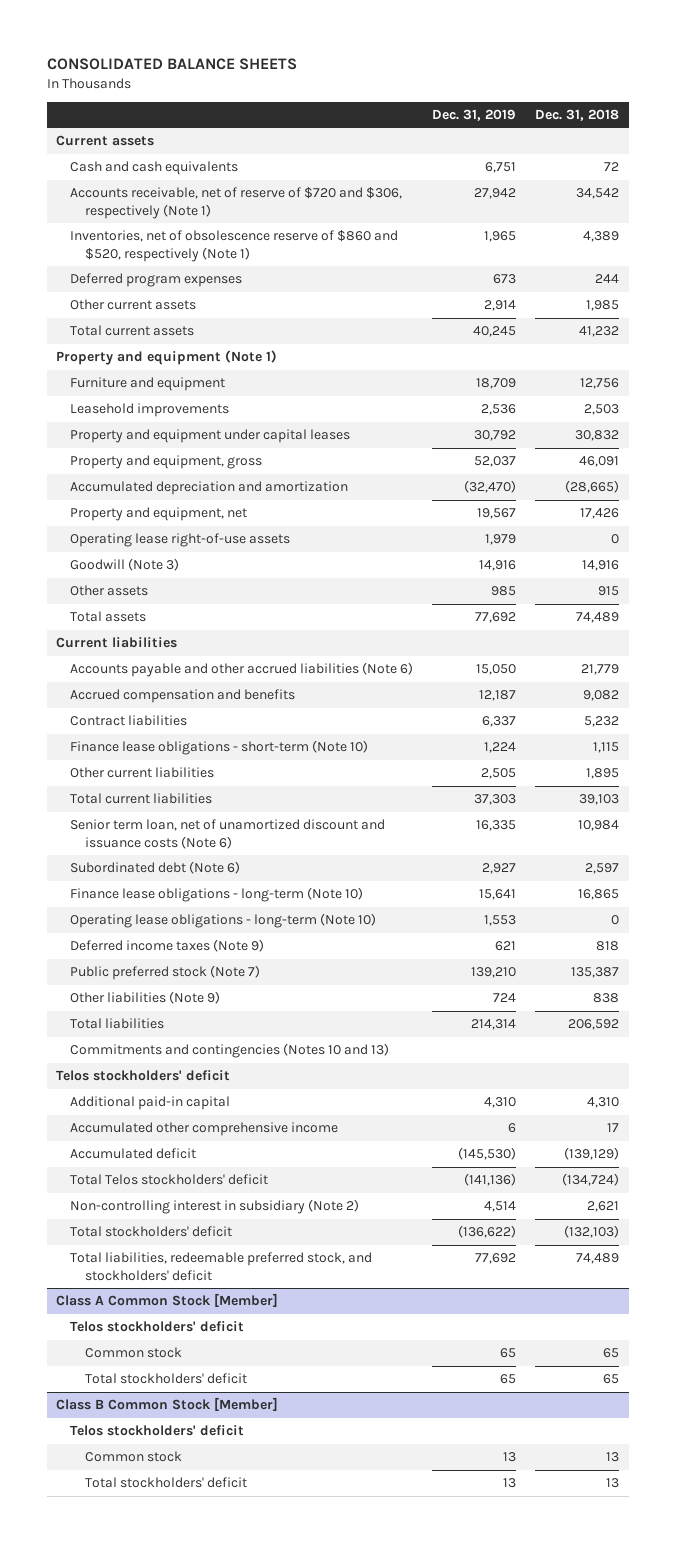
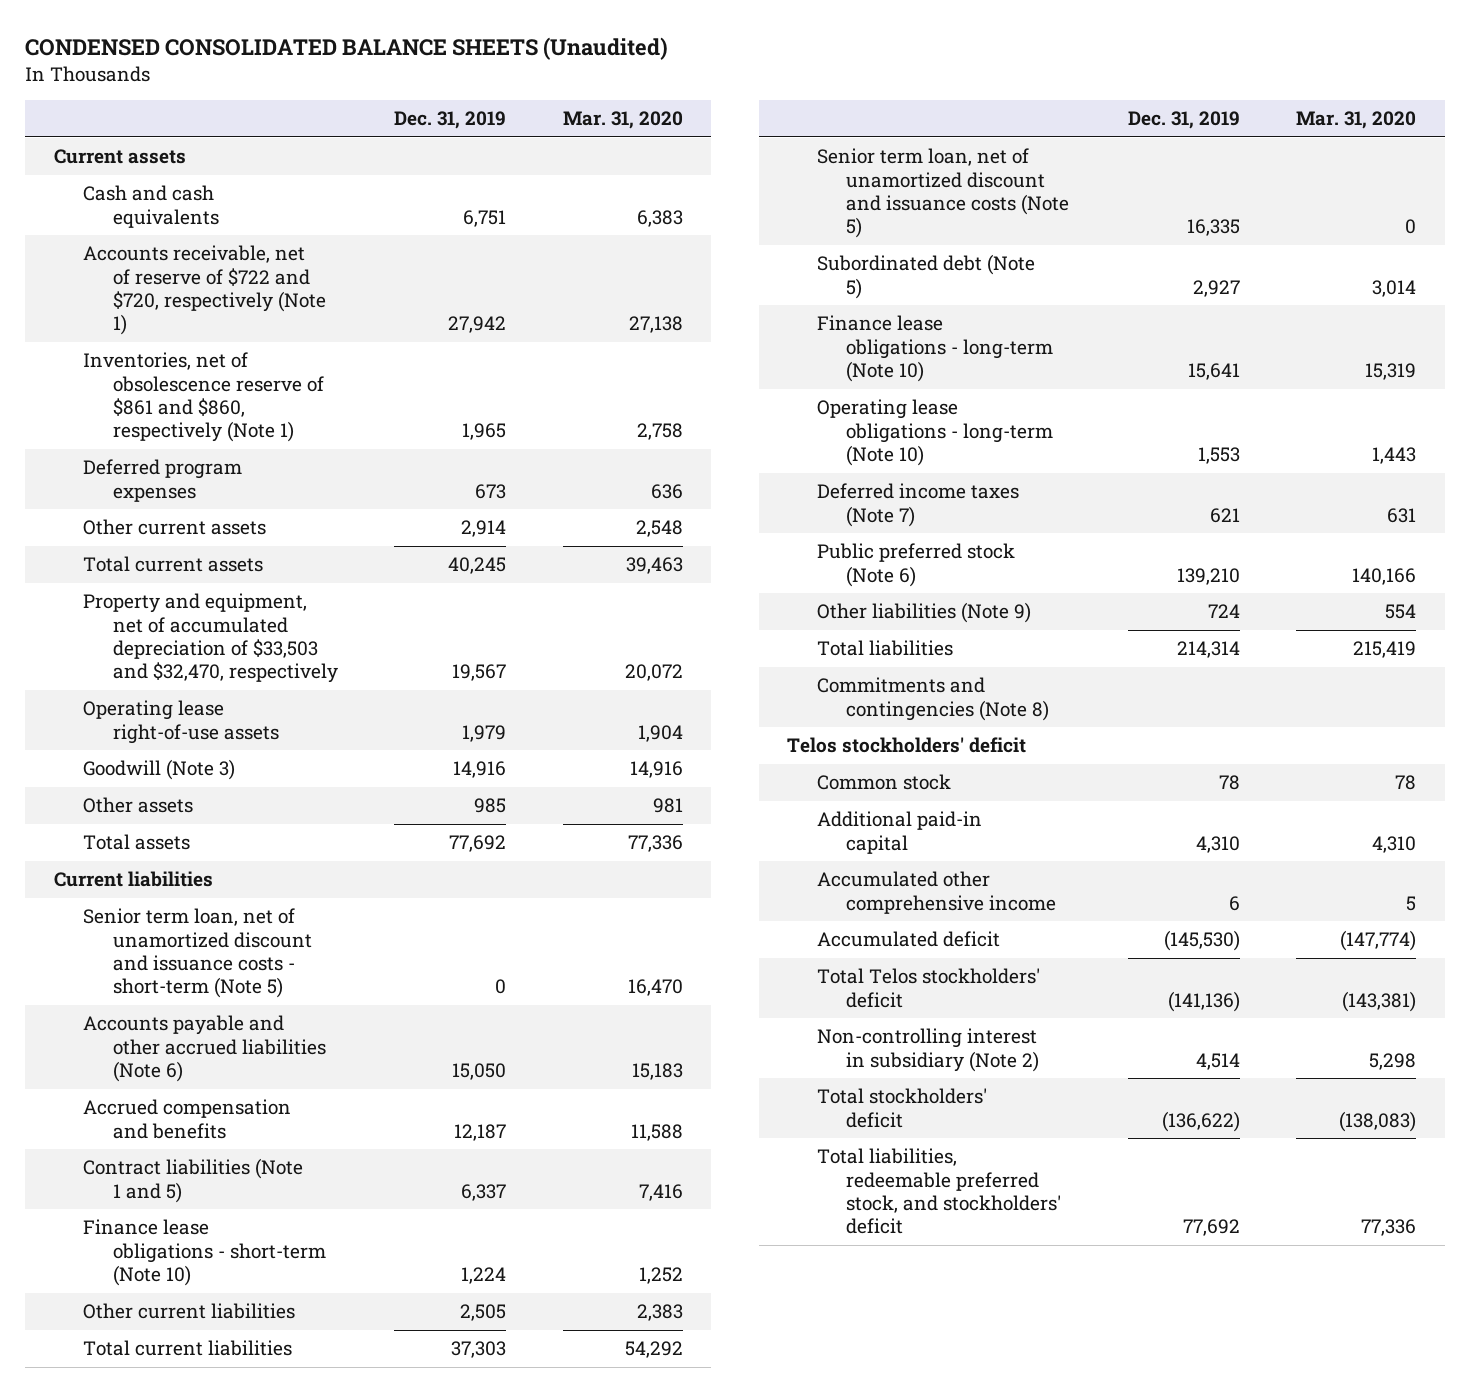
- CONSOLIDATED BALANCE SHEETS
+ CONDENSED CONSOLIDATED BALANCE SHEETS (Unaudited)
- | Dec. 31, 2019 | Dec. 31, 2018
+ | Dec. 31, 2019 | Mar. 31, 2020
- Accounts receivable, net of reserve of $720 and $306, respectively (Note 1) | 27,942 | 34,542
- Inventories, net of obsolescence reserve of $860 and $520, respectively (Note 1) | 1,965 | 4,389
+ Accounts receivable, net of reserve of $722 and $720, respectively (Note 1) | 27,942 | 27,138
+ Inventories, net of obsolescence reserve of $861 and $860, respectively (Note 1) | 1,965 | 2,758
- Property and equipment (Note 1)
- Furniture and equipment | 18,709 | 12,756
- Leasehold improvements | 2,536 | 2,503
- Property and equipment under capital leases | 30,792 | 30,832
- Property and equipment, gross | 52,037 | 46,091
- Accumulated depreciation and amortization | (32,470) | (28,665)
- Property and equipment, net | 19,567 | 17,426
+ Property and equipment, net of accumulated depreciation of $33,503 and $32,470, respectively | 19,567 | 20,072
+ Senior term loan, net of unamortized discount and issuance costs - short-term (Note 5) | 0 | 16,470
- Contract liabilities | 6,337 | 5,232
+ Contract liabilities (Note 1 and 5) | 6,337 | 7,416
- Senior term loan, net of unamortized discount and issuance costs (Note 6) | 16,335 | 10,984
- Subordinated debt (Note 6) | 2,927 | 2,597
+ Senior term loan, net of unamortized discount and issuance costs (Note 5) | 16,335 | 0
+ Subordinated debt (Note 5) | 2,927 | 3,014
- Deferred income taxes (Note 9) | 621 | 818
- Public preferred stock (Note 7) | 139,210 | 135,387
+ Deferred income taxes (Note 7) | 621 | 631
+ Public preferred stock (Note 6) | 139,210 | 140,166
- Commitments and contingencies (Notes 10 and 13)
+ Commitments and contingencies (Note 8)
+ Common stock | 78 | 78
- Class A Common Stock [Member]
- Telos stockholders' deficit
- Common stock | 65 | 65
- Total stockholders' deficit | 65 | 65
- Class B Common Stock [Member]
- Telos stockholders' deficit
- Common stock | 13 | 13
- Total stockholders' deficit | 13 | 13

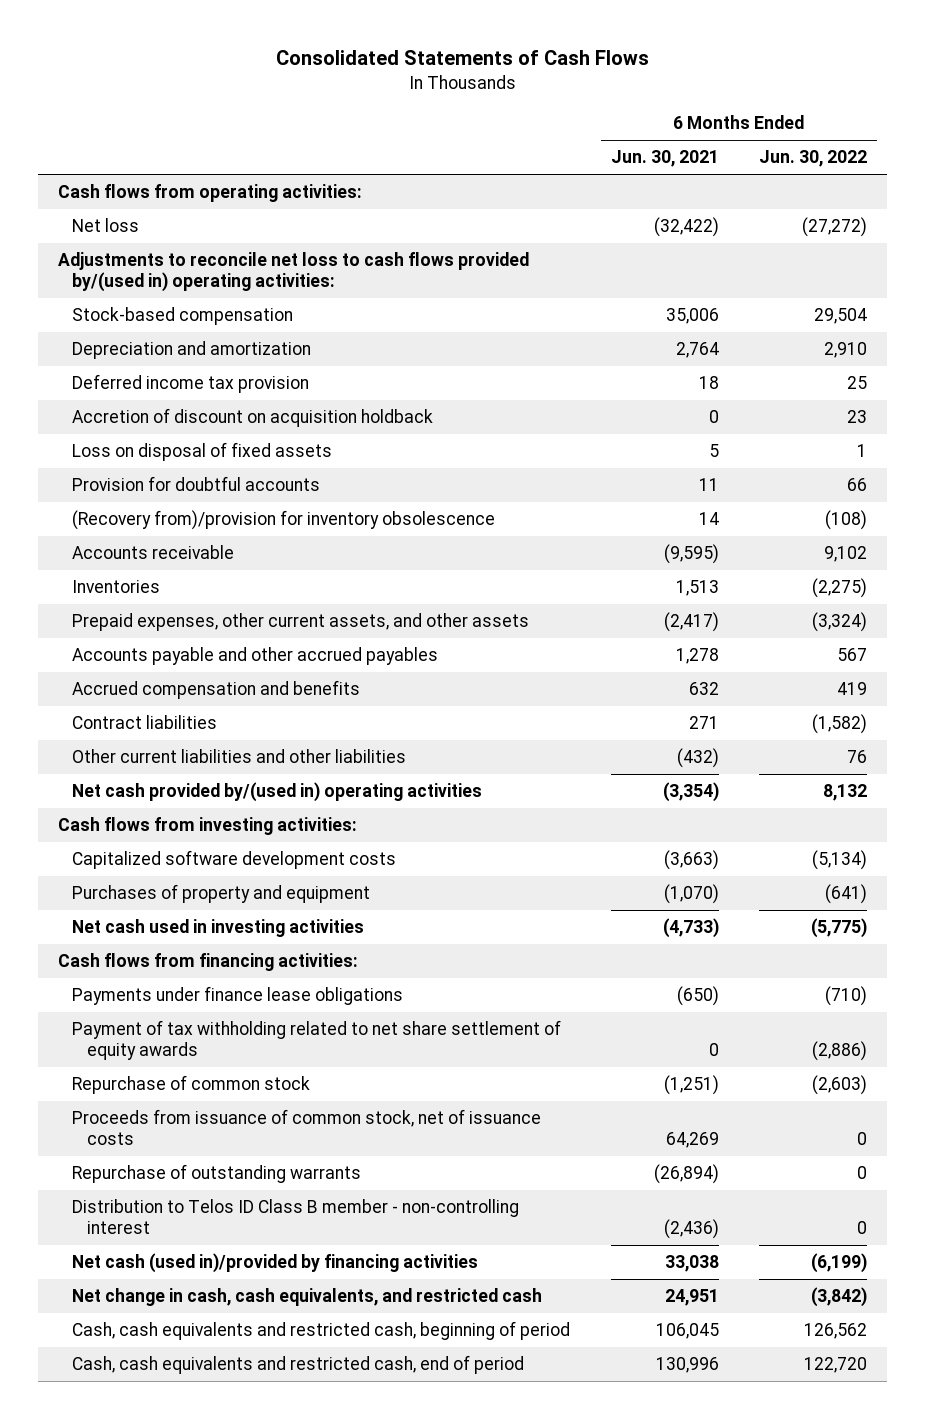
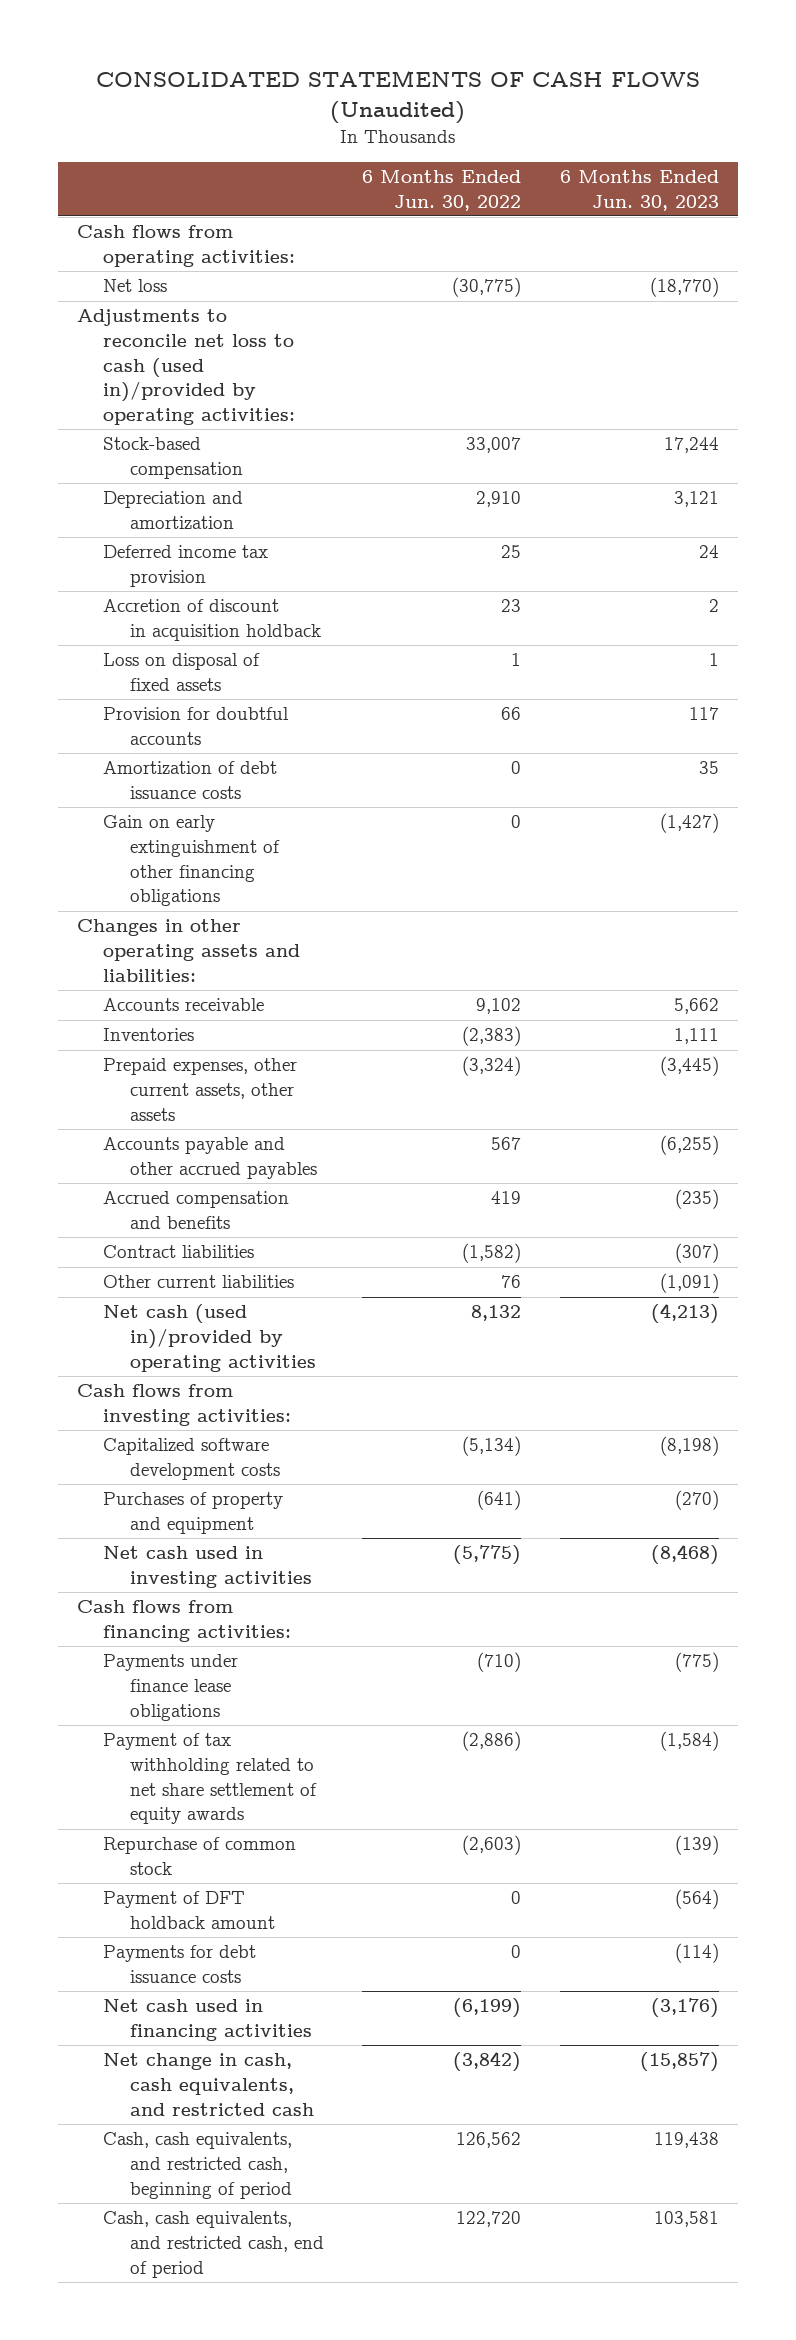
- Consolidated Statements of Cash Flows
+ CONSOLIDATED STATEMENTS OF CASH FLOWS (Unaudited)
- | 6 Months Ended Jun. 30, 2021 | 6 Months Ended Jun. 30, 2022
+ | 6 Months Ended Jun. 30, 2022 | 6 Months Ended Jun. 30, 2023
- Net loss | (32,422) | (27,272)
- Adjustments to reconcile net loss to cash flows provided by/(used in) operating activities:
- Stock-based compensation | 35,006 | 29,504
+ Net loss | (30,775) | (18,770)
+ Adjustments to reconcile net loss to cash (used in)/provided by operating activities:
+ Stock-based compensation | 33,007 | 17,244
- Accretion of discount on acquisition holdback | 0 | 23
+ Accretion of discount in acquisition holdback | 23 | 2
- (Recovery from)/provision for inventory obsolescence | 14 | (108)
+ Amortization of debt issuance costs | 0 | 35
+ Gain on early extinguishment of other financing obligations | 0 | (1,427)
+ Changes in other operating assets and liabilities:
- Inventories | 1,513 | (2,275)
- Prepaid expenses, other current assets, and other assets | (2,417) | (3,324)
+ Inventories | (2,383) | 1,111
+ Prepaid expenses, other current assets, other assets | (3,324) | (3,445)
- Other current liabilities and other liabilities | (432) | 76
- Net cash provided by/(used in) operating activities | (3,354) | 8,132
+ Other current liabilities | 76 | (1,091)
+ Net cash (used in)/provided by operating activities | 8,132 | (4,213)
- Proceeds from issuance of common stock, net of issuance costs | 64,269 | 0
- Repurchase of outstanding warrants | (26,894) | 0
- Distribution to Telos ID Class B member - non-controlling interest | (2,436) | 0
- Net cash (used in)/provided by financing activities | 33,038 | (6,199)
+ Payment of DFT holdback amount | 0 | (564)
+ Payments for debt issuance costs | 0 | (114)
+ Net cash used in financing activities | (6,199) | (3,176)
- Cash, cash equivalents and restricted cash, beginning of period | 106,045 | 126,562
- Cash, cash equivalents and restricted cash, end of period | 130,996 | 122,720
+ Cash, cash equivalents, and restricted cash, beginning of period | 126,562 | 119,438
+ Cash, cash equivalents, and restricted cash, end of period | 122,720 | 103,581

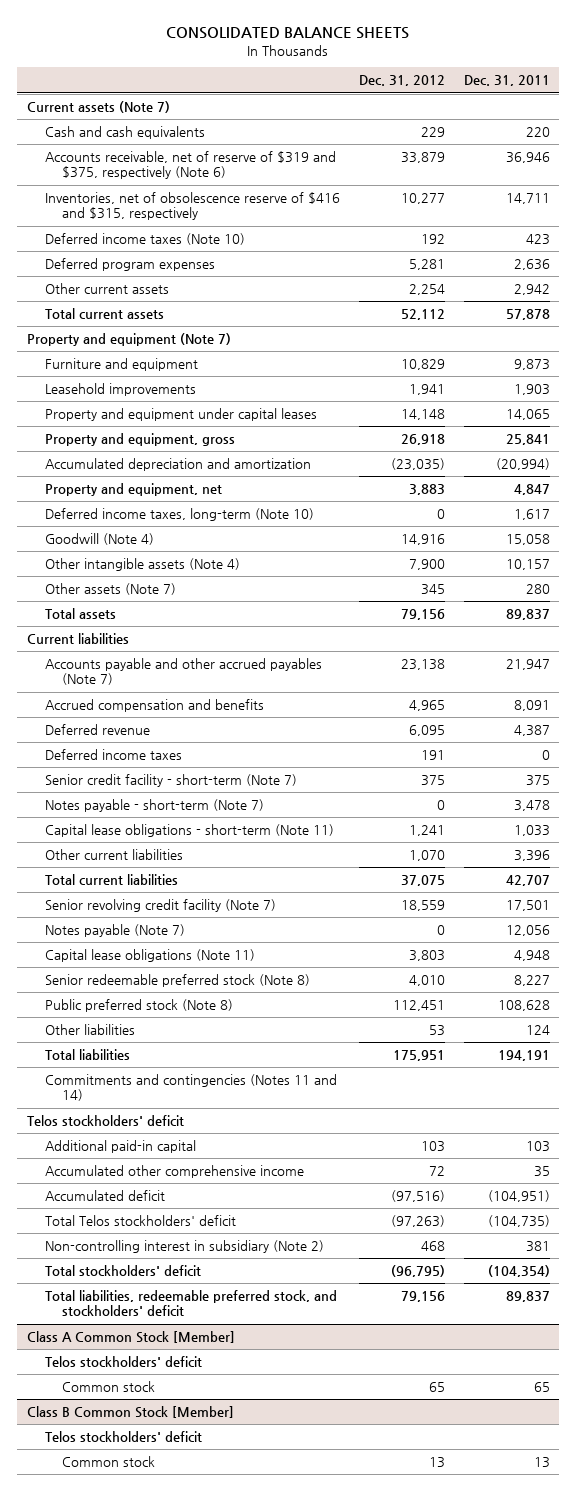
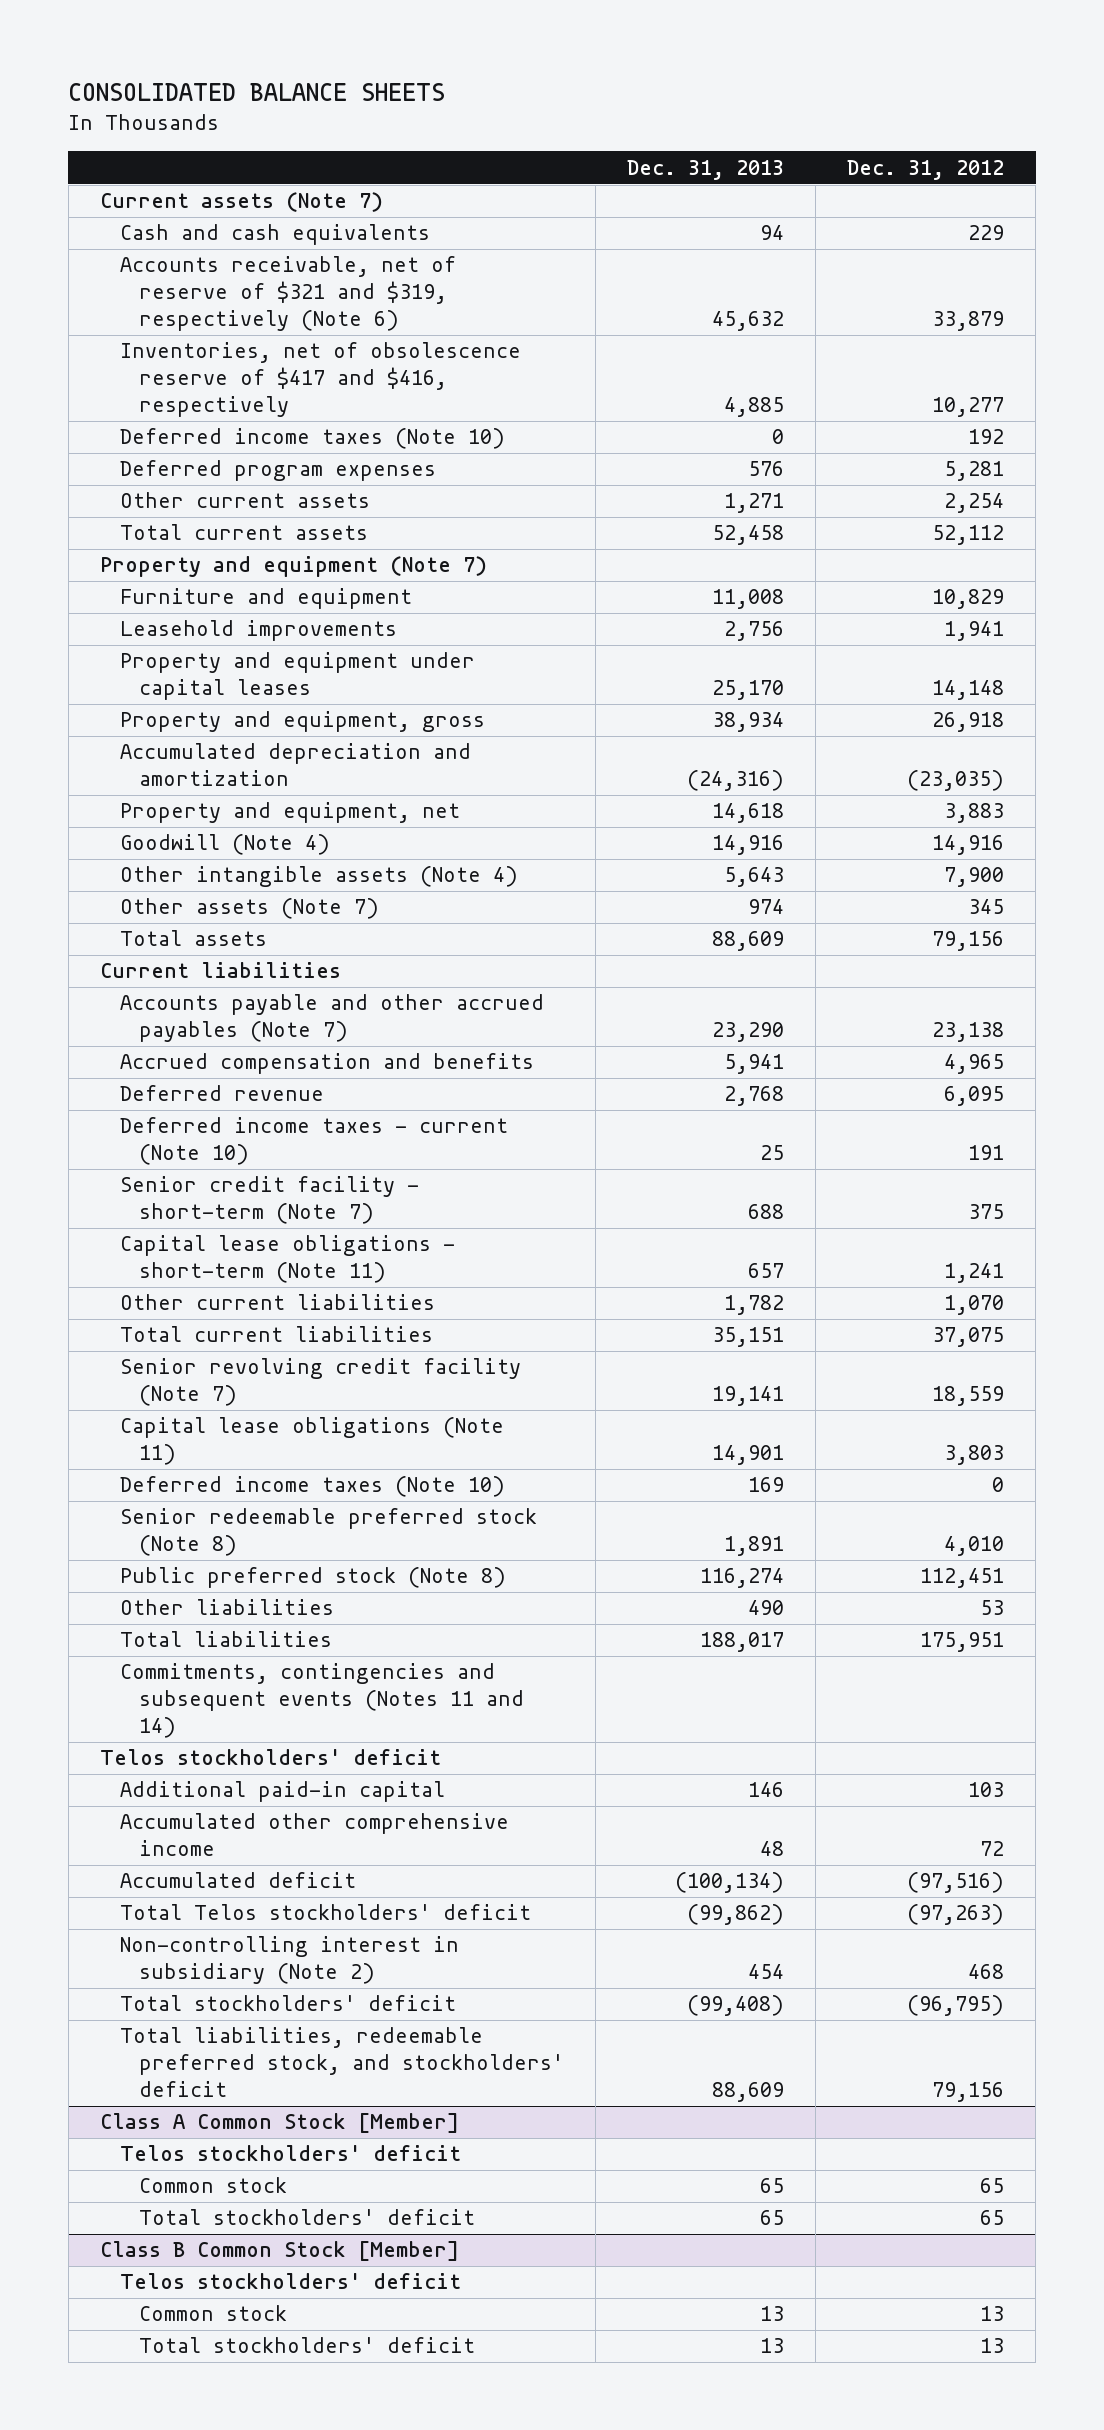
- | Dec. 31, 2012 | Dec. 31, 2011
+ | Dec. 31, 2013 | Dec. 31, 2012
- Accounts receivable, net of reserve of $319 and $375, respectively (Note 6) | 33,879 | 36,946
- Inventories, net of obsolescence reserve of $416 and $315, respectively | 10,277 | 14,711
+ Accounts receivable, net of reserve of $321 and $319, respectively (Note 6) | 45,632 | 33,879
+ Inventories, net of obsolescence reserve of $417 and $416, respectively | 4,885 | 10,277
- Deferred income taxes, long-term (Note 10) | 0 | 1,617
- Deferred income taxes | 191 | 0
+ Deferred income taxes - current (Note 10) | 25 | 191
- Notes payable - short-term (Note 7) | 0 | 3,478
- Notes payable (Note 7) | 0 | 12,056
+ Deferred income taxes (Note 10) | 169 | 0
- Commitments and contingencies (Notes 11 and 14)
+ Commitments, contingencies and subsequent events (Notes 11 and 14)
@ Class A Common Stock [Member]
+ Total stockholders' deficit | 65 | 65
@ Class B Common Stock [Member]
+ Total stockholders' deficit | 13 | 13

